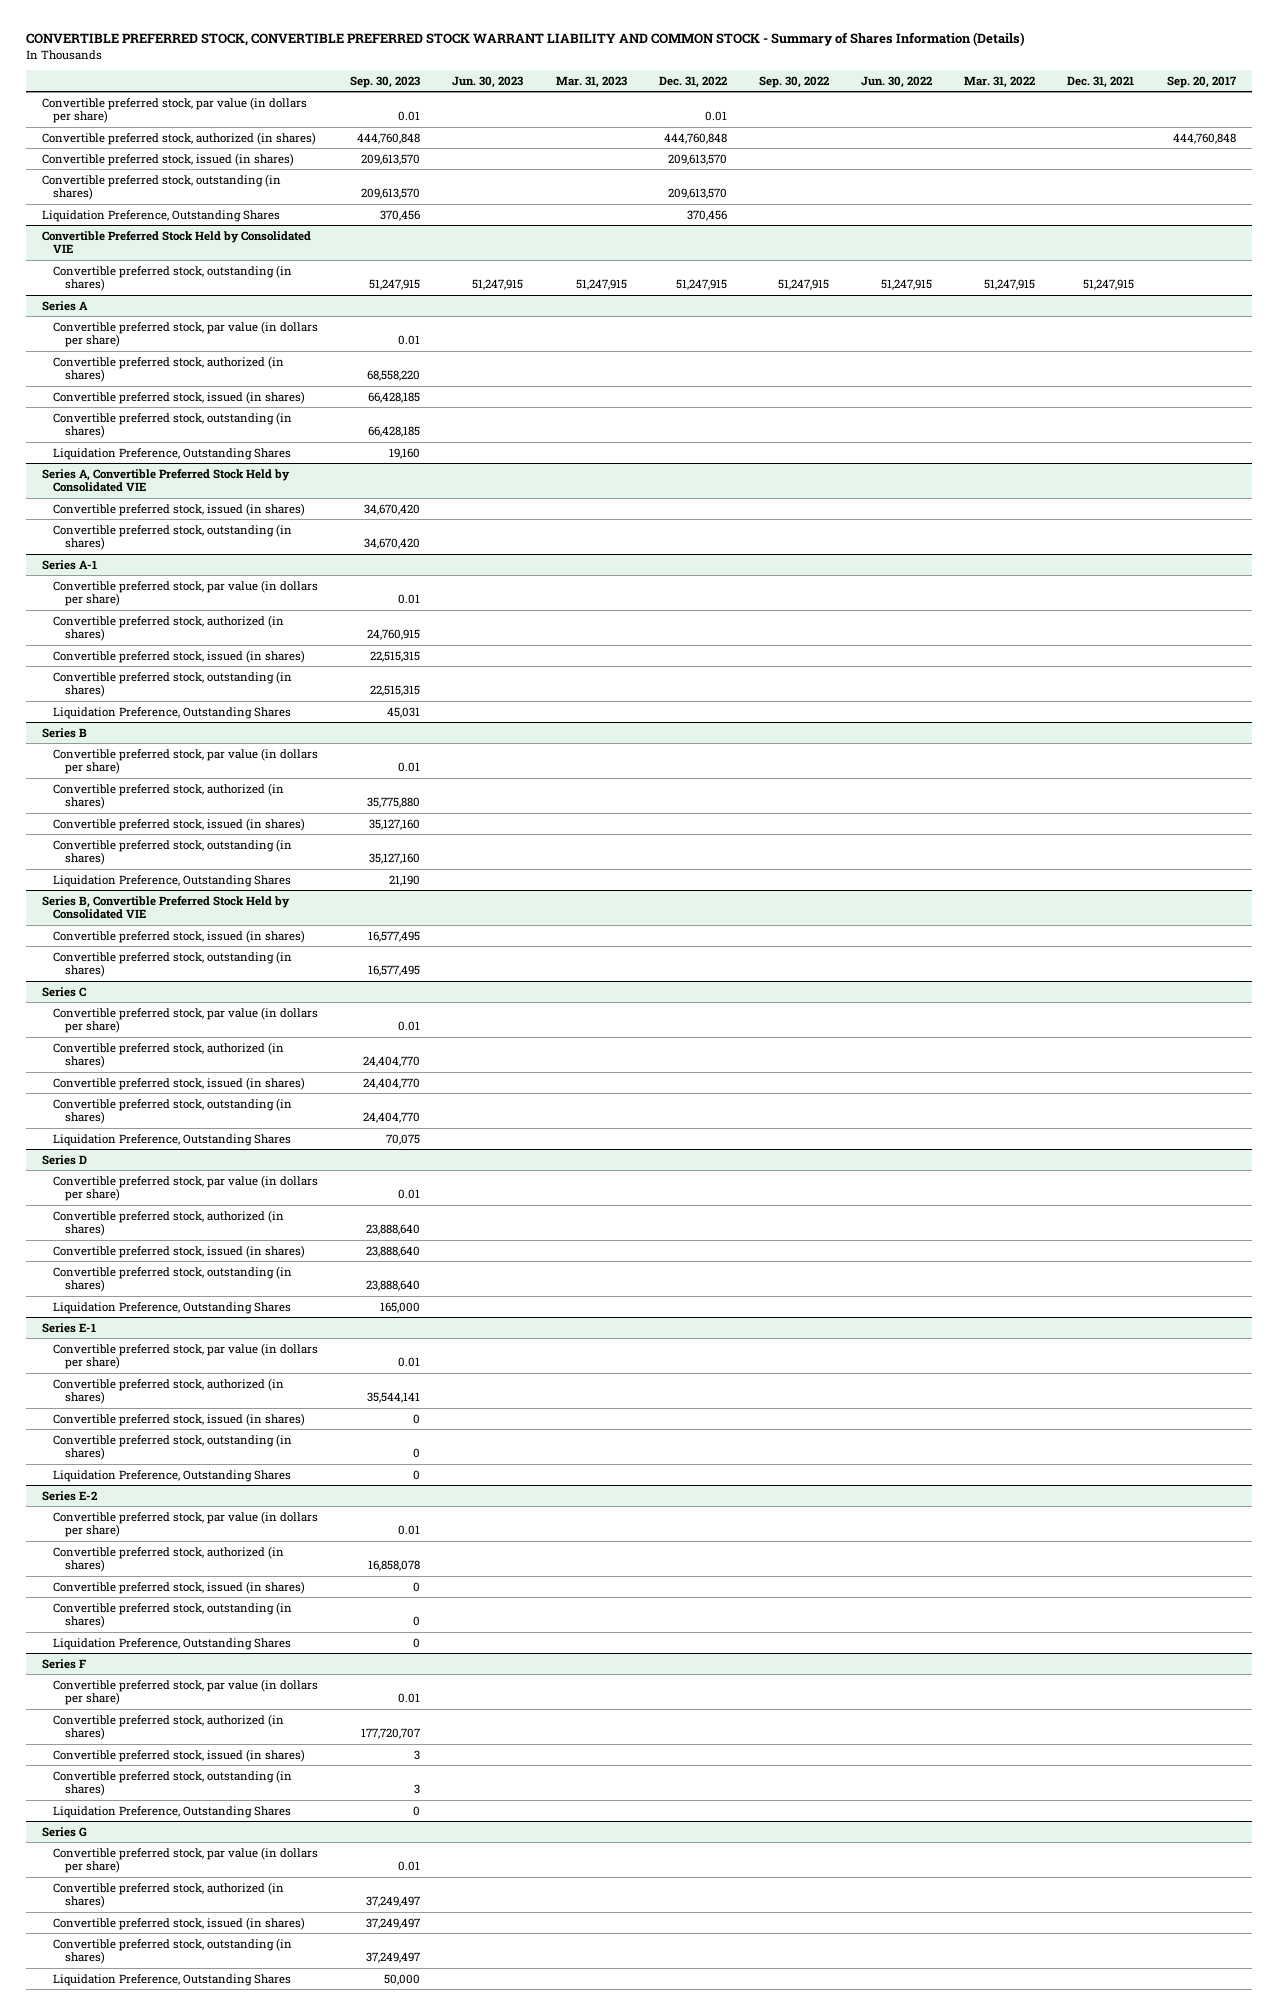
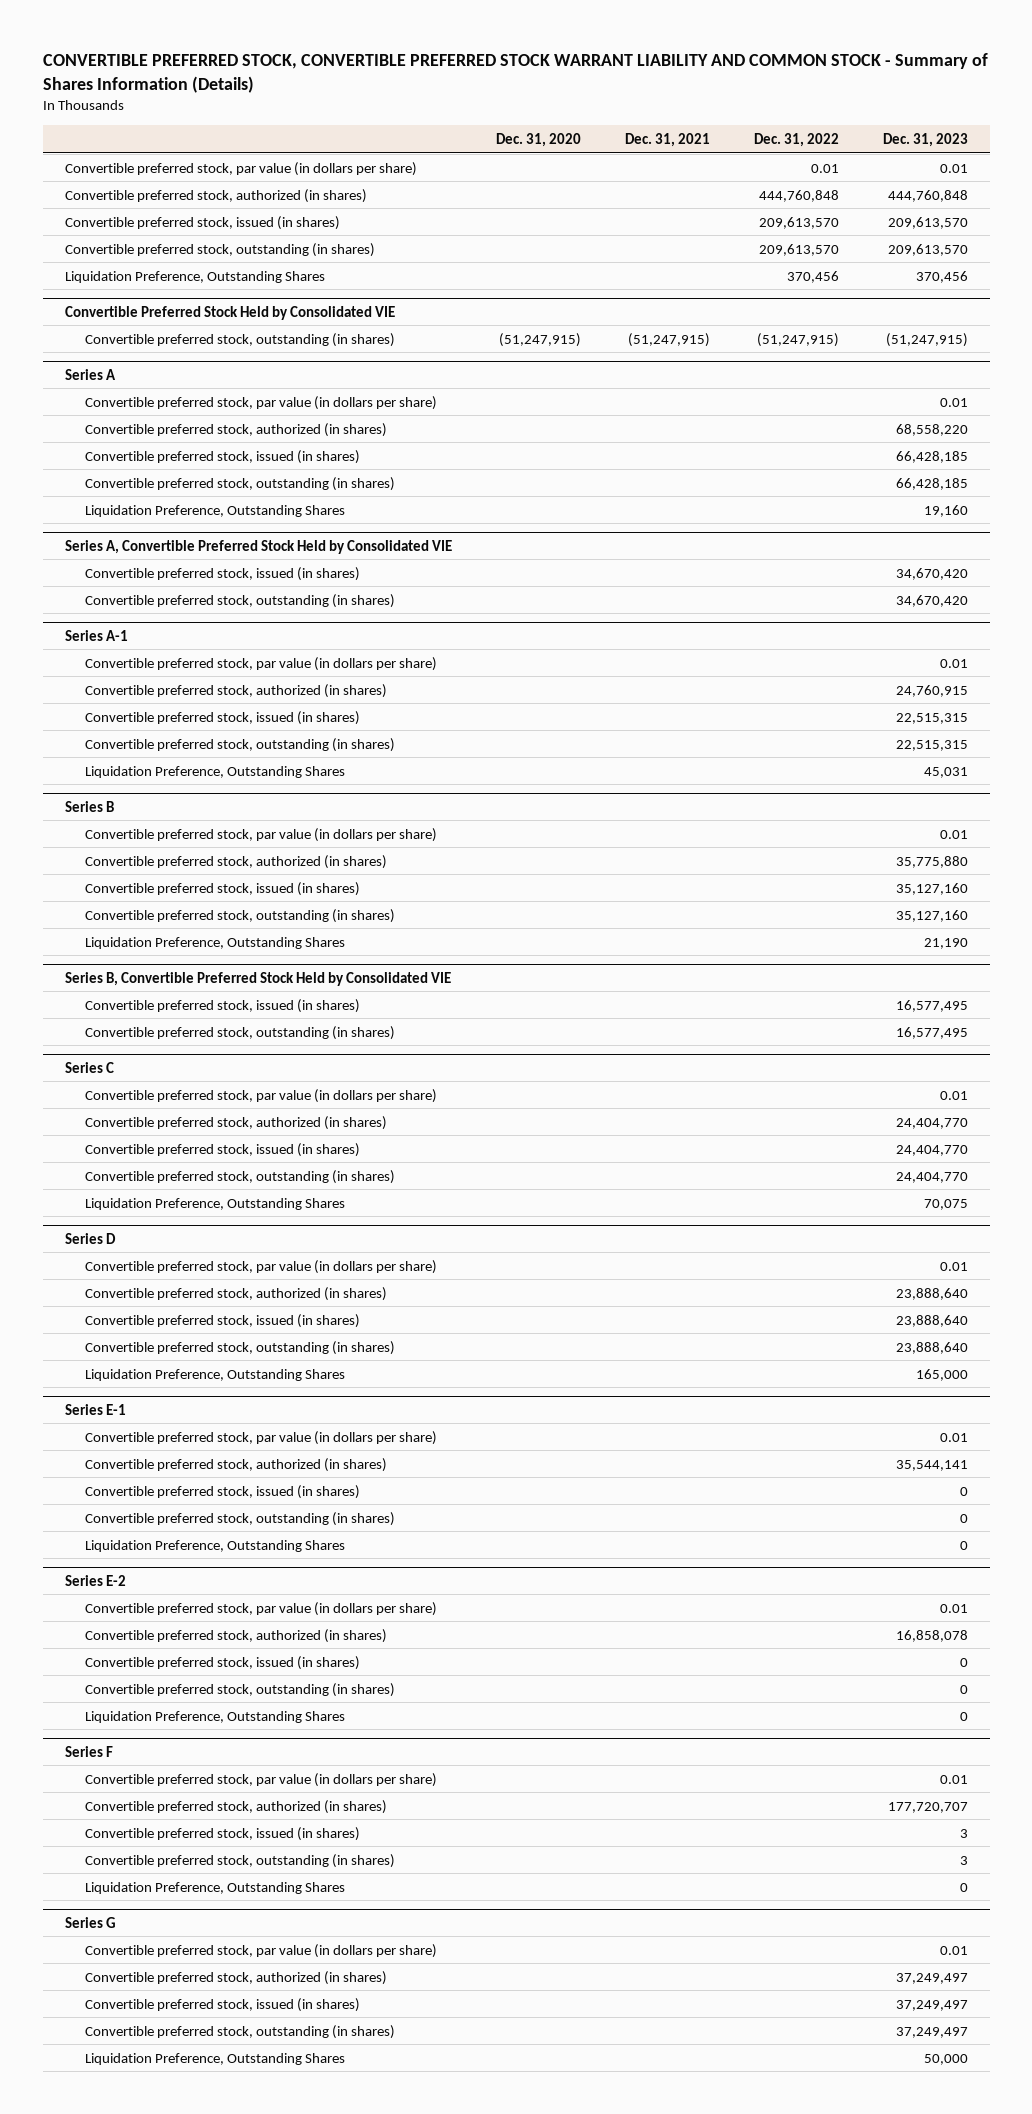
- | Sep. 30, 2023 | Jun. 30, 2023 | Mar. 31, 2023 | Dec. 31, 2022 | Sep. 30, 2022 | Jun. 30, 2022 | Mar. 31, 2022 | Dec. 31, 2021 | Sep. 20, 2017
+ | Dec. 31, 2020 | Dec. 31, 2021 | Dec. 31, 2022 | Dec. 31, 2023
@ Convertible Preferred Stock Held by Consolidated VIE
- Convertible preferred stock, outstanding (in shares) | 51,247,915 | 51,247,915 | 51,247,915 | 51,247,915 | 51,247,915 | 51,247,915 | 51,247,915 | 51,247,915 |
+ Convertible preferred stock, outstanding (in shares) | (51,247,915) | (51,247,915) | (51,247,915) | (51,247,915)

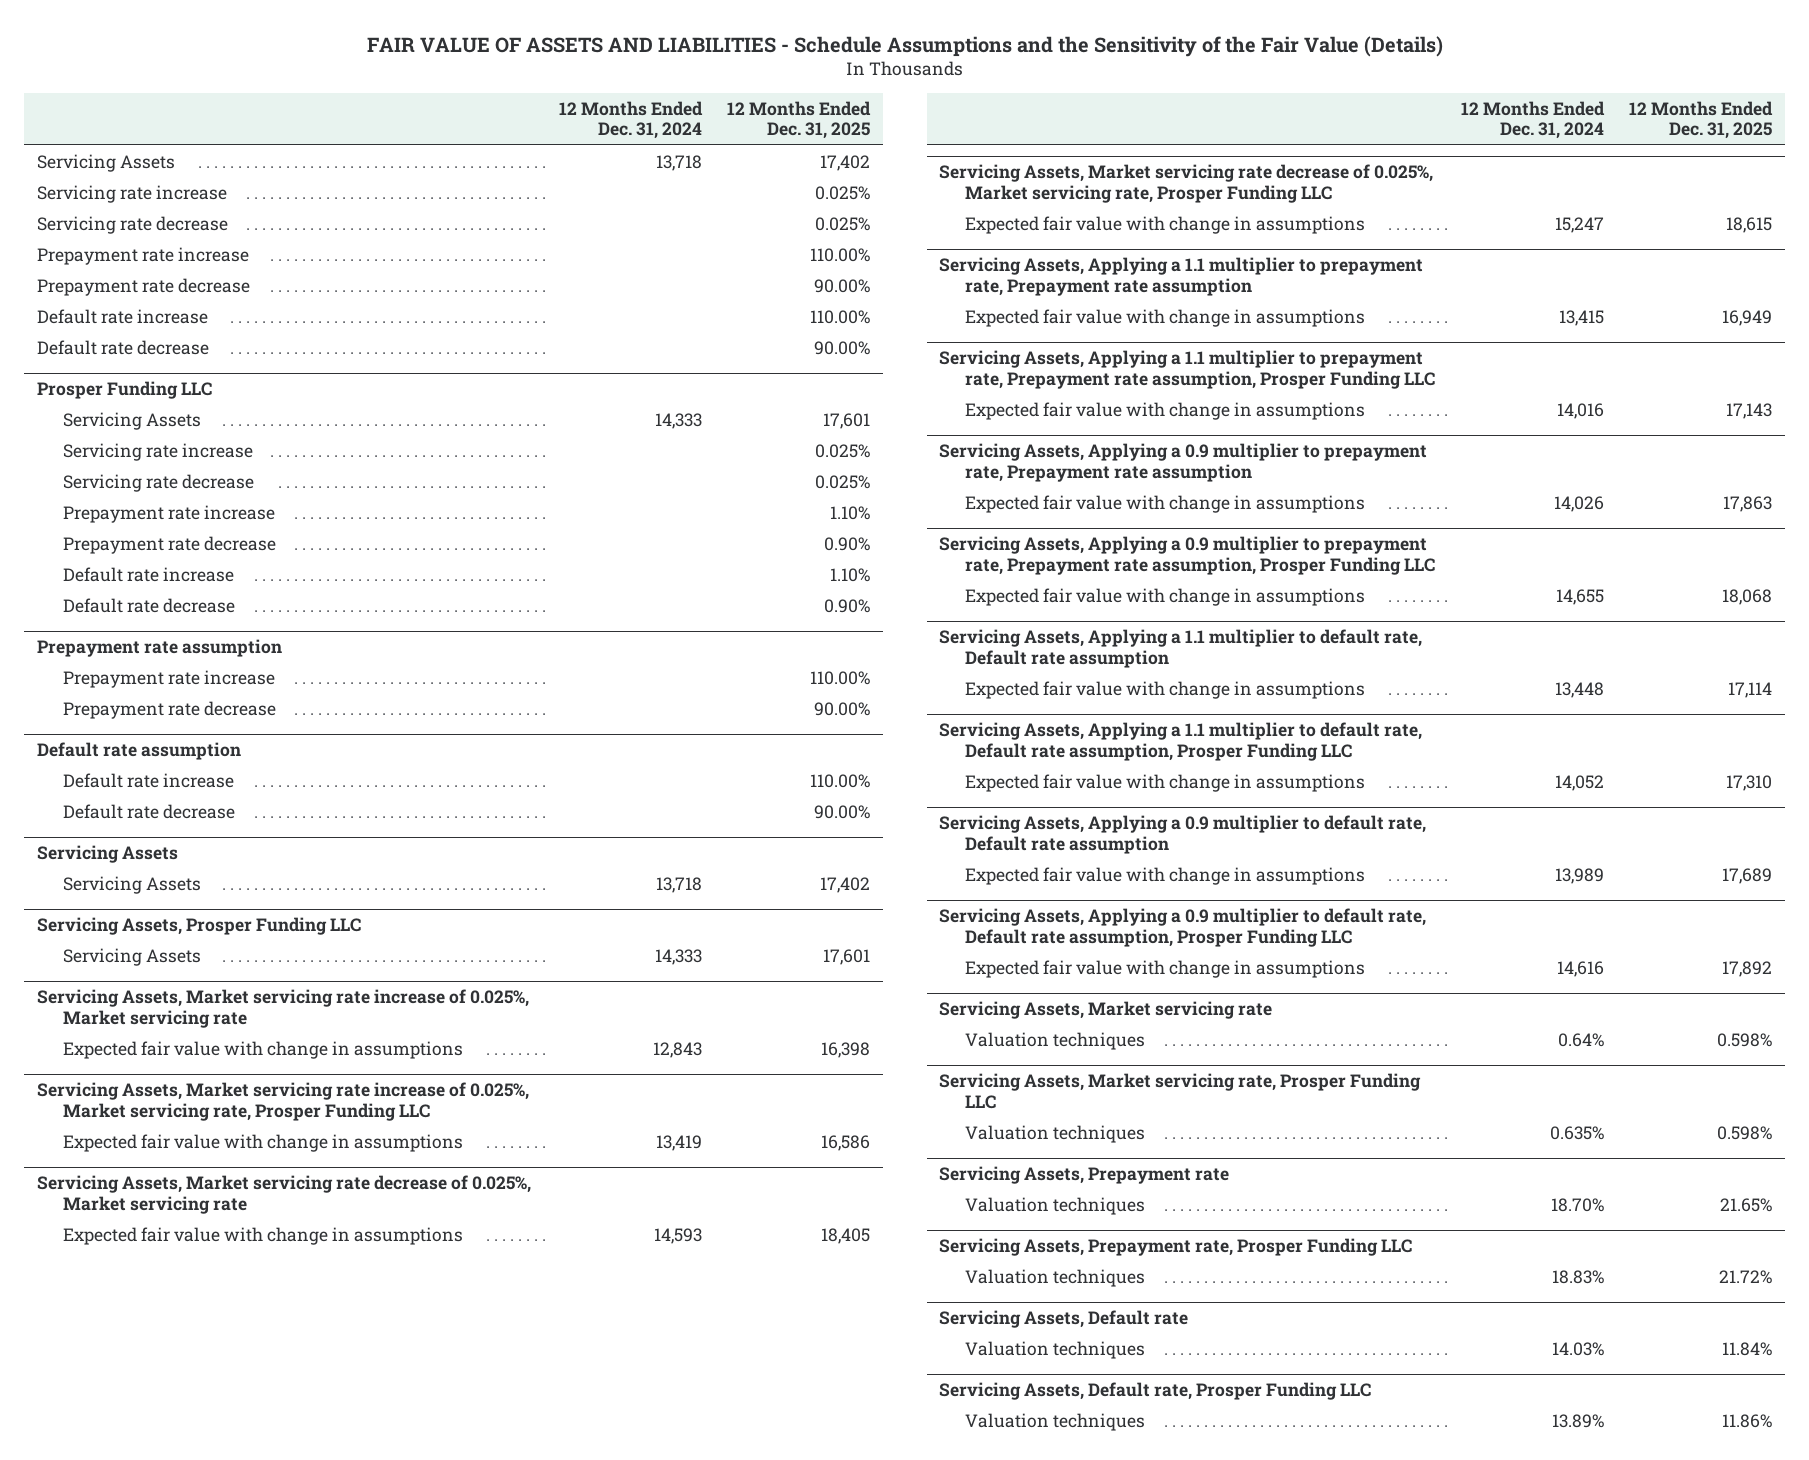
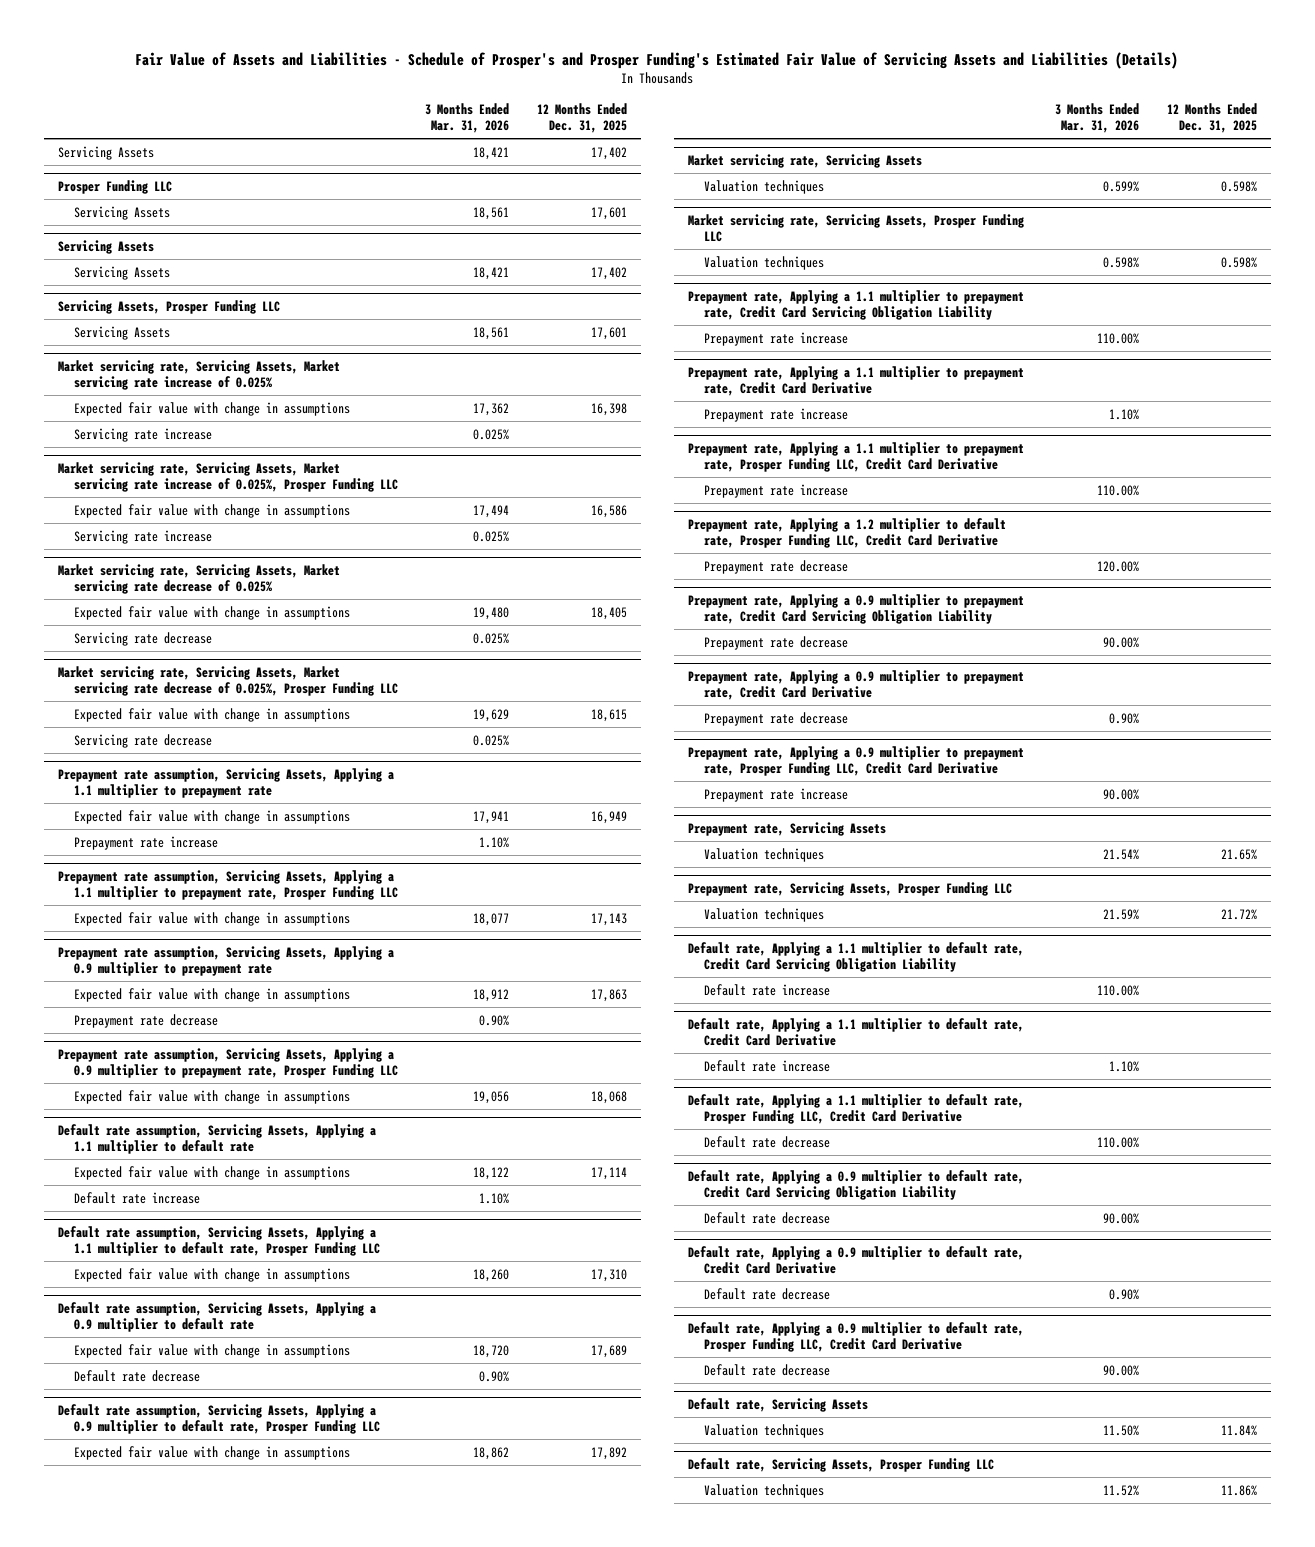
- FAIR VALUE OF ASSETS AND LIABILITIES - Schedule Assumptions and the Sensitivity of the Fair Value (Details)
+ Fair Value of Assets and Liabilities - Schedule of Prosper's and Prosper Funding's Estimated Fair Value of Servicing Assets and Liabilities (Details)
- | 12 Months Ended Dec. 31, 2024 | 12 Months Ended Dec. 31, 2025
+ | 3 Months Ended Mar. 31, 2026 | 12 Months Ended Dec. 31, 2025
- Servicing rate increase | | 0.025%
- Servicing rate decrease | | 0.025%
- Prepayment rate increase | | 110.00%
- Prepayment rate decrease | | 90.00%
- Default rate increase | | 110.00%
- Default rate decrease | | 90.00%
@ Prosper Funding LLC
- Servicing rate increase | | 0.025%
- Servicing rate decrease | | 0.025%
- Prepayment rate increase | | 1.10%
- Prepayment rate decrease | | 0.90%
- Default rate increase | | 1.10%
- Default rate decrease | | 0.90%
- Prepayment rate assumption
- Prepayment rate increase | | 110.00%
- Prepayment rate decrease | | 90.00%
- Default rate assumption
- Default rate increase | | 110.00%
- Default rate decrease | | 90.00%
- Servicing Assets, Market servicing rate increase of 0.025%, Market servicing rate
+ Market servicing rate, Servicing Assets, Market servicing rate increase of 0.025%
- Servicing Assets, Market servicing rate increase of 0.025%, Market servicing rate, Prosper Funding LLC
+ Servicing rate increase | 0.025% |
+ Market servicing rate, Servicing Assets, Market servicing rate increase of 0.025%, Prosper Funding LLC
- Servicing Assets, Market servicing rate decrease of 0.025%, Market servicing rate
+ Servicing rate increase | 0.025% |
+ Market servicing rate, Servicing Assets, Market servicing rate decrease of 0.025%
- Servicing Assets, Market servicing rate decrease of 0.025%, Market servicing rate, Prosper Funding LLC
+ Servicing rate decrease | 0.025% |
+ Market servicing rate, Servicing Assets, Market servicing rate decrease of 0.025%, Prosper Funding LLC
- Servicing Assets, Applying a 1.1 multiplier to prepayment rate, Prepayment rate assumption
+ Servicing rate decrease | 0.025% |
+ Prepayment rate assumption, Servicing Assets, Applying a 1.1 multiplier to prepayment rate
- Servicing Assets, Applying a 1.1 multiplier to prepayment rate, Prepayment rate assumption, Prosper Funding LLC
+ Prepayment rate increase | 1.10% |
+ Prepayment rate assumption, Servicing Assets, Applying a 1.1 multiplier to prepayment rate, Prosper Funding LLC
- Servicing Assets, Applying a 0.9 multiplier to prepayment rate, Prepayment rate assumption
+ Prepayment rate assumption, Servicing Assets, Applying a 0.9 multiplier to prepayment rate
- Servicing Assets, Applying a 0.9 multiplier to prepayment rate, Prepayment rate assumption, Prosper Funding LLC
+ Prepayment rate decrease | 0.90% |
+ Prepayment rate assumption, Servicing Assets, Applying a 0.9 multiplier to prepayment rate, Prosper Funding LLC
- Servicing Assets, Applying a 1.1 multiplier to default rate, Default rate assumption
+ Default rate assumption, Servicing Assets, Applying a 1.1 multiplier to default rate
- Servicing Assets, Applying a 1.1 multiplier to default rate, Default rate assumption, Prosper Funding LLC
+ Default rate increase | 1.10% |
+ Default rate assumption, Servicing Assets, Applying a 1.1 multiplier to default rate, Prosper Funding LLC
- Servicing Assets, Applying a 0.9 multiplier to default rate, Default rate assumption
+ Default rate assumption, Servicing Assets, Applying a 0.9 multiplier to default rate
- Servicing Assets, Applying a 0.9 multiplier to default rate, Default rate assumption, Prosper Funding LLC
+ Default rate decrease | 0.90% |
+ Default rate assumption, Servicing Assets, Applying a 0.9 multiplier to default rate, Prosper Funding LLC
- Servicing Assets, Market servicing rate
+ Market servicing rate, Servicing Assets
- Servicing Assets, Market servicing rate, Prosper Funding LLC
+ Market servicing rate, Servicing Assets, Prosper Funding LLC
- Servicing Assets, Prepayment rate
+ Prepayment rate, Applying a 1.1 multiplier to prepayment rate, Credit Card Servicing Obligation Liability
+ Prepayment rate increase | 110.00% |
+ Prepayment rate, Applying a 1.1 multiplier to prepayment rate, Credit Card Derivative
+ Prepayment rate increase | 1.10% |
+ Prepayment rate, Applying a 1.1 multiplier to prepayment rate, Prosper Funding LLC, Credit Card Derivative
+ Prepayment rate increase | 110.00% |
+ Prepayment rate, Applying a 1.2 multiplier to default rate, Prosper Funding LLC, Credit Card Derivative
+ Prepayment rate decrease | 120.00% |
+ Prepayment rate, Applying a 0.9 multiplier to prepayment rate, Credit Card Servicing Obligation Liability
+ Prepayment rate decrease | 90.00% |
+ Prepayment rate, Applying a 0.9 multiplier to prepayment rate, Credit Card Derivative
+ Prepayment rate decrease | 0.90% |
+ Prepayment rate, Applying a 0.9 multiplier to prepayment rate, Prosper Funding LLC, Credit Card Derivative
+ Prepayment rate increase | 90.00% |
+ Prepayment rate, Servicing Assets
- Servicing Assets, Prepayment rate, Prosper Funding LLC
+ Prepayment rate, Servicing Assets, Prosper Funding LLC
- Servicing Assets, Default rate
+ Default rate, Applying a 1.1 multiplier to default rate, Credit Card Servicing Obligation Liability
+ Default rate increase | 110.00% |
+ Default rate, Applying a 1.1 multiplier to default rate, Credit Card Derivative
+ Default rate increase | 1.10% |
+ Default rate, Applying a 1.1 multiplier to default rate, Prosper Funding LLC, Credit Card Derivative
+ Default rate decrease | 110.00% |
+ Default rate, Applying a 0.9 multiplier to default rate, Credit Card Servicing Obligation Liability
+ Default rate decrease | 90.00% |
+ Default rate, Applying a 0.9 multiplier to default rate, Credit Card Derivative
+ Default rate decrease | 0.90% |
+ Default rate, Applying a 0.9 multiplier to default rate, Prosper Funding LLC, Credit Card Derivative
+ Default rate decrease | 90.00% |
+ Default rate, Servicing Assets
- Servicing Assets, Default rate, Prosper Funding LLC
+ Default rate, Servicing Assets, Prosper Funding LLC

